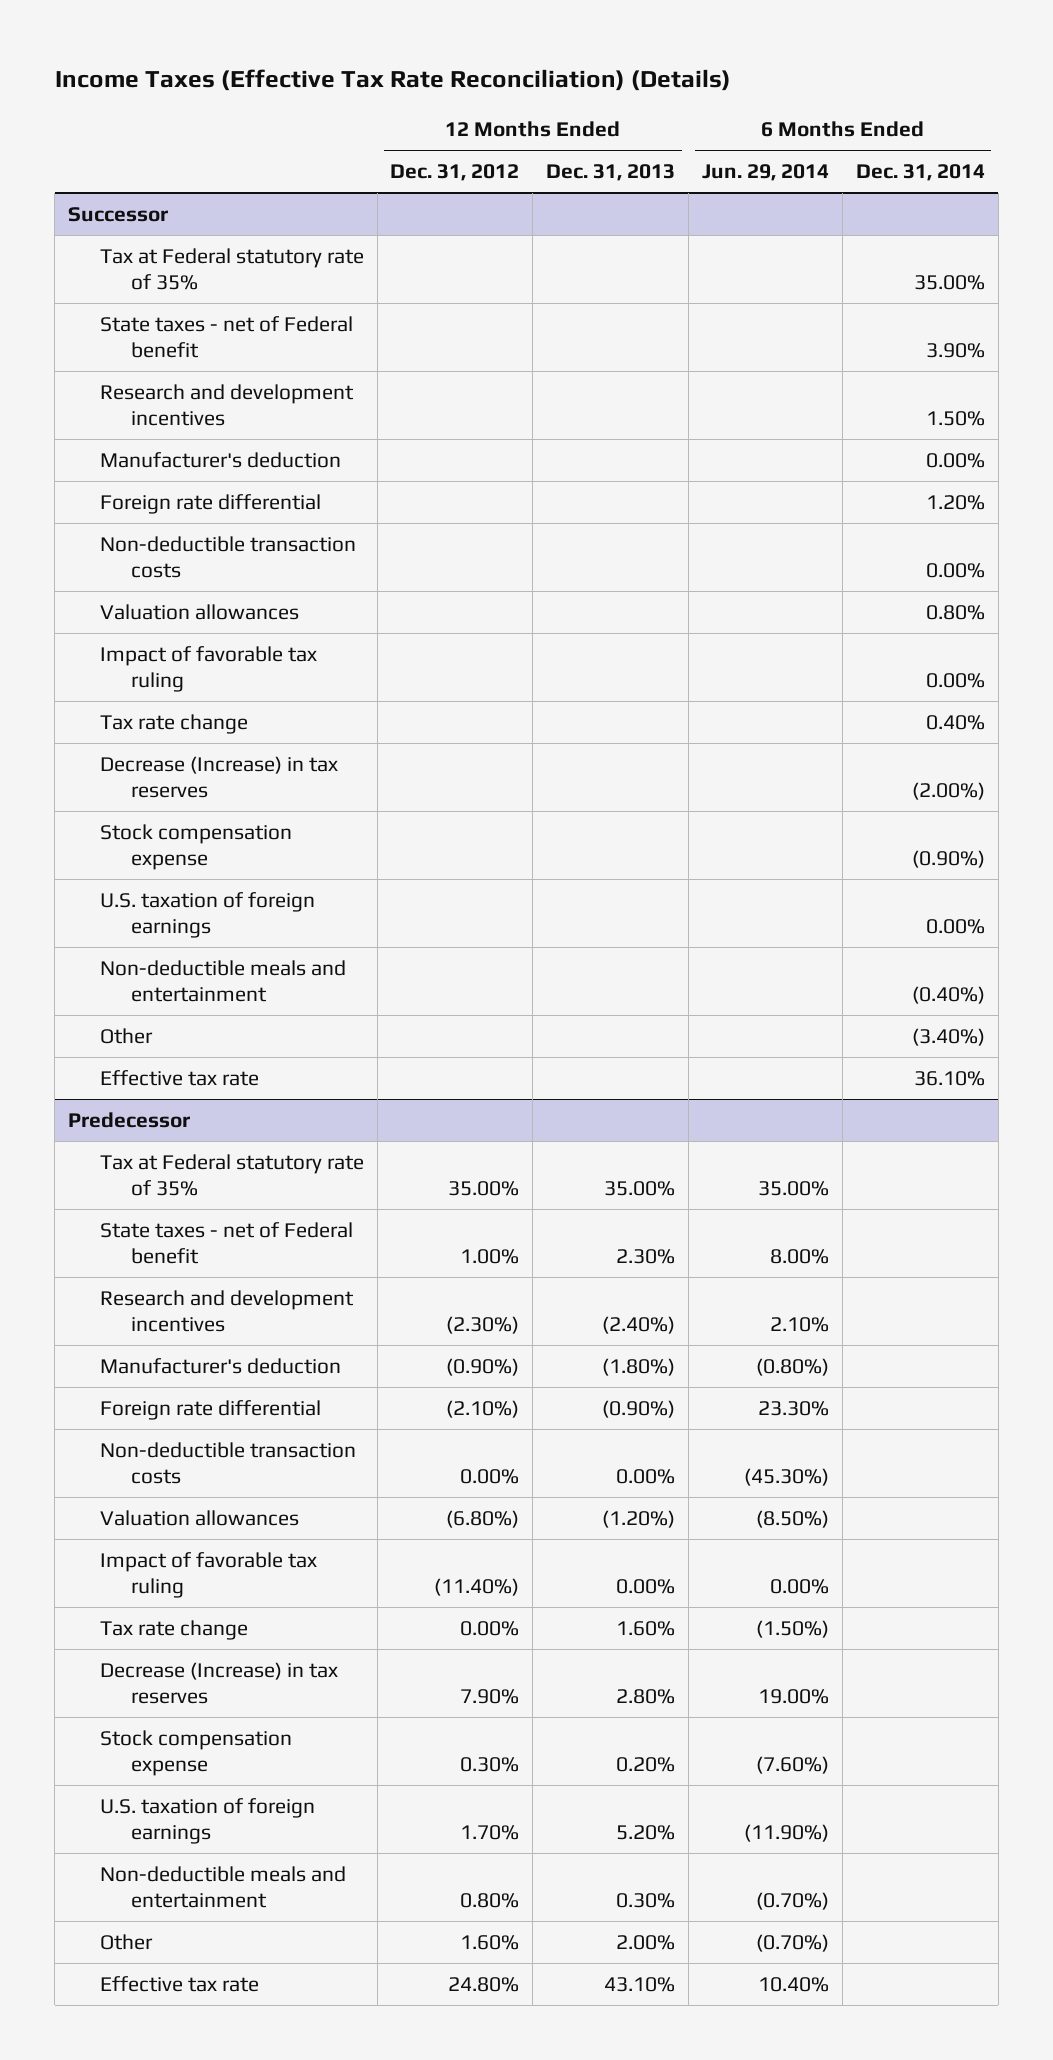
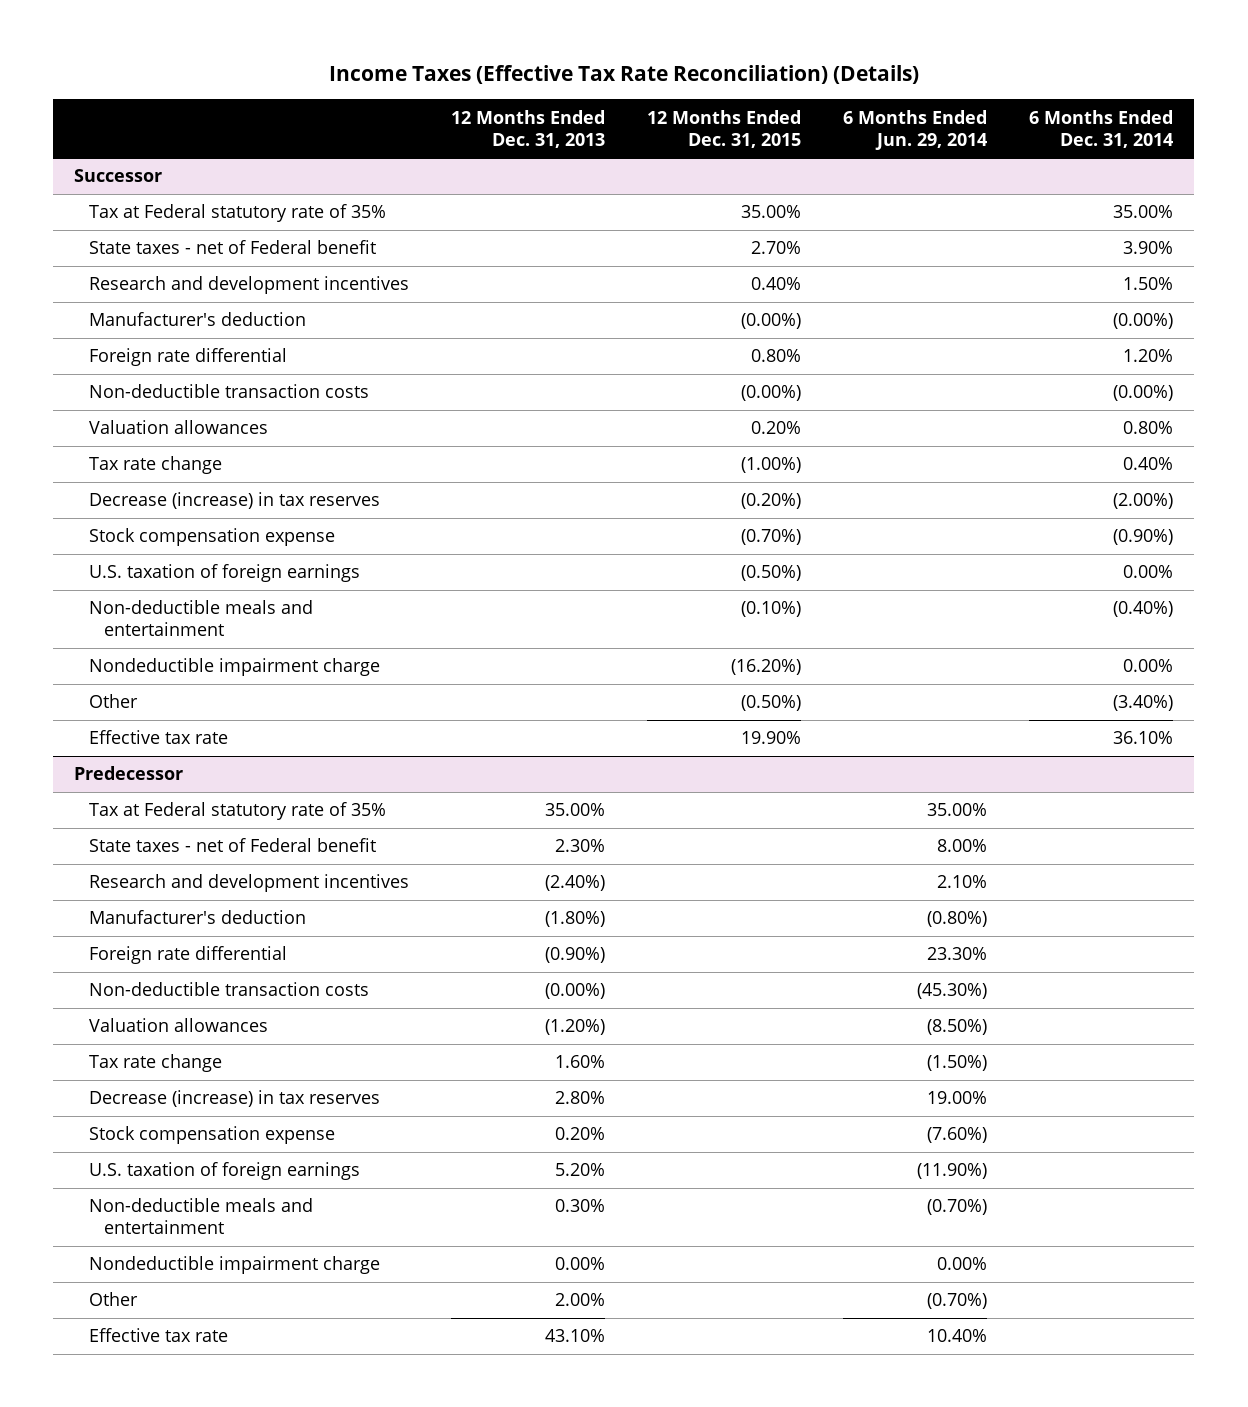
- | 12 Months Ended Dec. 31, 2012 | 12 Months Ended Dec. 31, 2013 | 6 Months Ended Jun. 29, 2014 | 6 Months Ended Dec. 31, 2014
+ | 12 Months Ended Dec. 31, 2013 | 12 Months Ended Dec. 31, 2015 | 6 Months Ended Jun. 29, 2014 | 6 Months Ended Dec. 31, 2014
@ Successor
- Manufacturer's deduction | | | | 0.00%
+ Manufacturer's deduction | | (0.00%) | | (0.00%)
- Non-deductible transaction costs | | | | 0.00%
+ Non-deductible transaction costs | | (0.00%) | | (0.00%)
- Impact of favorable tax ruling | | | | 0.00%
- Decrease (Increase) in tax reserves | | | | (2.00%)
+ Decrease (increase) in tax reserves | | (0.20%) | | (2.00%)
+ Nondeductible impairment charge | | (16.20%) | | 0.00%
@ Predecessor
- Non-deductible transaction costs | 0.00% | 0.00% | (45.30%) |
+ Non-deductible transaction costs | (0.00%) | | (45.30%) |
- Impact of favorable tax ruling | (11.40%) | 0.00% | 0.00% |
- Decrease (Increase) in tax reserves | 7.90% | 2.80% | 19.00% |
+ Decrease (increase) in tax reserves | 2.80% | | 19.00% |
+ Nondeductible impairment charge | 0.00% | | 0.00% |

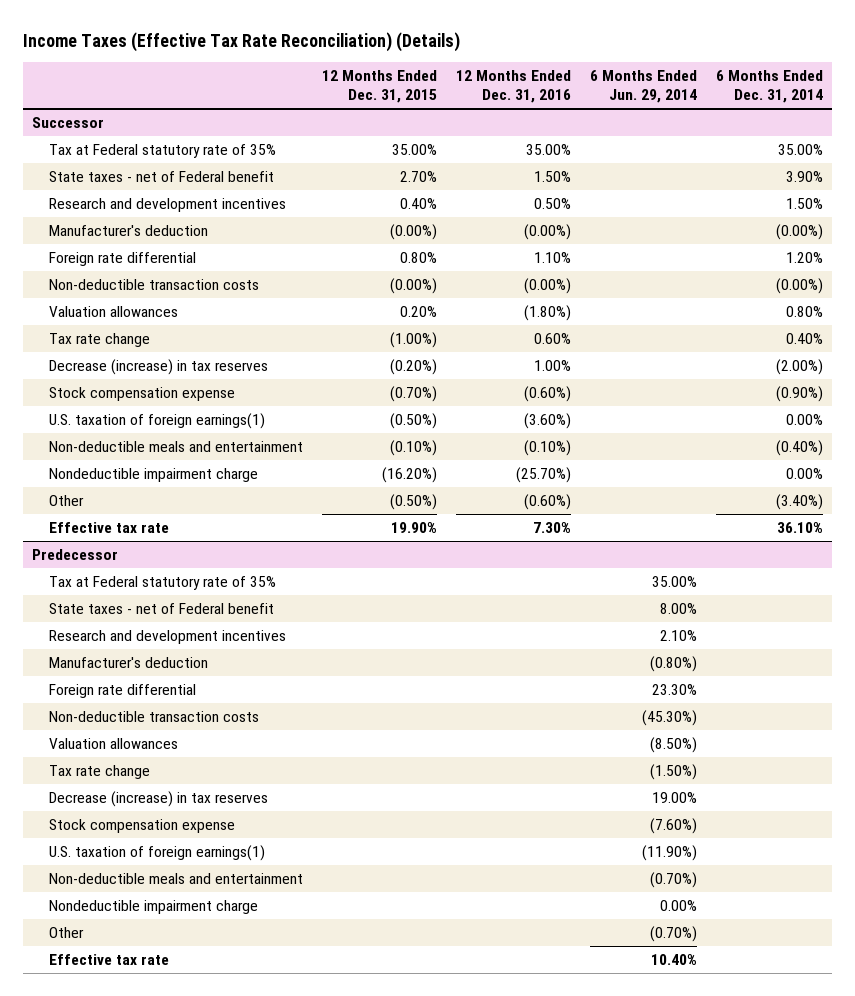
- | 12 Months Ended Dec. 31, 2013 | 12 Months Ended Dec. 31, 2015 | 6 Months Ended Jun. 29, 2014 | 6 Months Ended Dec. 31, 2014
+ | 12 Months Ended Dec. 31, 2015 | 12 Months Ended Dec. 31, 2016 | 6 Months Ended Jun. 29, 2014 | 6 Months Ended Dec. 31, 2014
@ Successor
- U.S. taxation of foreign earnings | | (0.50%) | | 0.00%
+ U.S. taxation of foreign earnings(1) | (0.50%) | (3.60%) | | 0.00%
@ Predecessor
- U.S. taxation of foreign earnings | 5.20% | | (11.90%) |
+ U.S. taxation of foreign earnings(1) | | | (11.90%) |

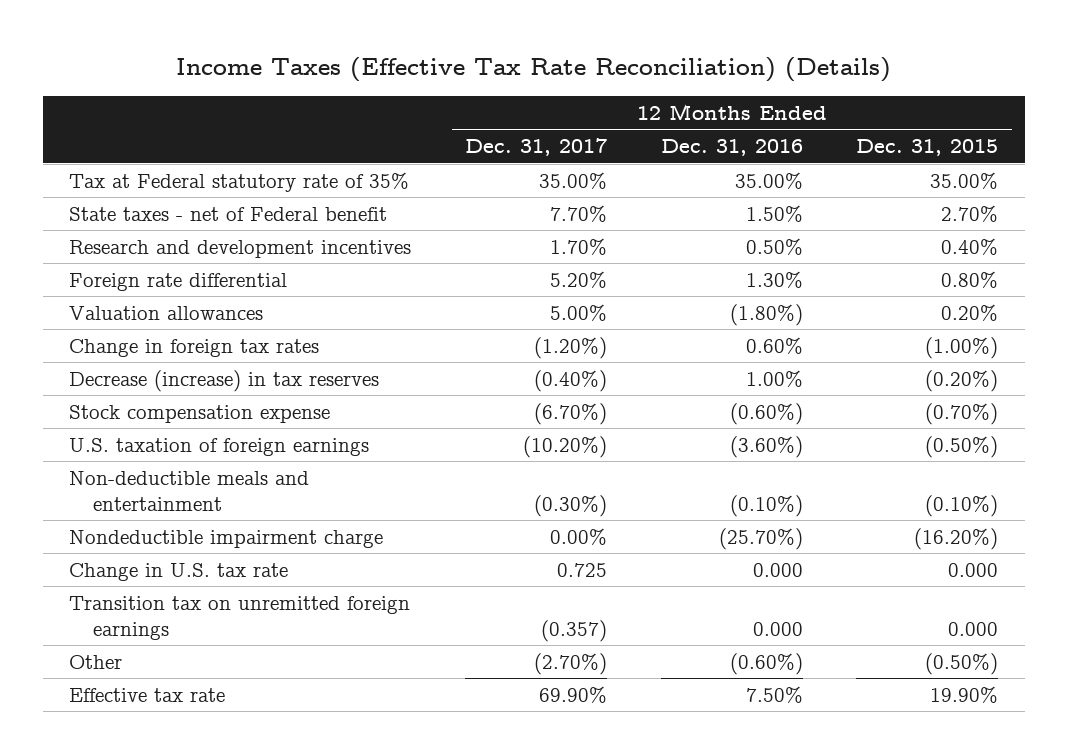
- | 12 Months Ended Dec. 31, 2015 | 12 Months Ended Dec. 31, 2016 | 6 Months Ended Jun. 29, 2014 | 6 Months Ended Dec. 31, 2014
+ | 12 Months Ended Dec. 31, 2017 | 12 Months Ended Dec. 31, 2016 | 12 Months Ended Dec. 31, 2015
- Successor
- Manufacturer's deduction | (0.00%) | (0.00%) | | (0.00%)
- Foreign rate differential | 0.80% | 1.10% | | 1.20%
- Non-deductible transaction costs | (0.00%) | (0.00%) | | (0.00%)
+ Foreign rate differential | 5.20% | 1.30% | 0.80%
- Tax rate change | (1.00%) | 0.60% | | 0.40%
+ Change in foreign tax rates | (1.20%) | 0.60% | (1.00%)
- U.S. taxation of foreign earnings(1) | (0.50%) | (3.60%) | | 0.00%
+ U.S. taxation of foreign earnings | (10.20%) | (3.60%) | (0.50%)
+ Change in U.S. tax rate | 0.725 | 0.000 | 0.000
+ Transition tax on unremitted foreign earnings | (0.357) | 0.000 | 0.000
- Effective tax rate | 19.90% | 7.30% | | 36.10%
- Predecessor
- Tax at Federal statutory rate of 35% | | | 35.00% |
- State taxes - net of Federal benefit | | | 8.00% |
- Research and development incentives | | | 2.10% |
- Manufacturer's deduction | | | (0.80%) |
- Foreign rate differential | | | 23.30% |
- Non-deductible transaction costs | | | (45.30%) |
- Valuation allowances | | | (8.50%) |
- Tax rate change | | | (1.50%) |
- Decrease (increase) in tax reserves | | | 19.00% |
- Stock compensation expense | | | (7.60%) |
- U.S. taxation of foreign earnings(1) | | | (11.90%) |
- Non-deductible meals and entertainment | | | (0.70%) |
- Nondeductible impairment charge | | | 0.00% |
- Other | | | (0.70%) |
- Effective tax rate | | | 10.40% |
+ Effective tax rate | 69.90% | 7.50% | 19.90%

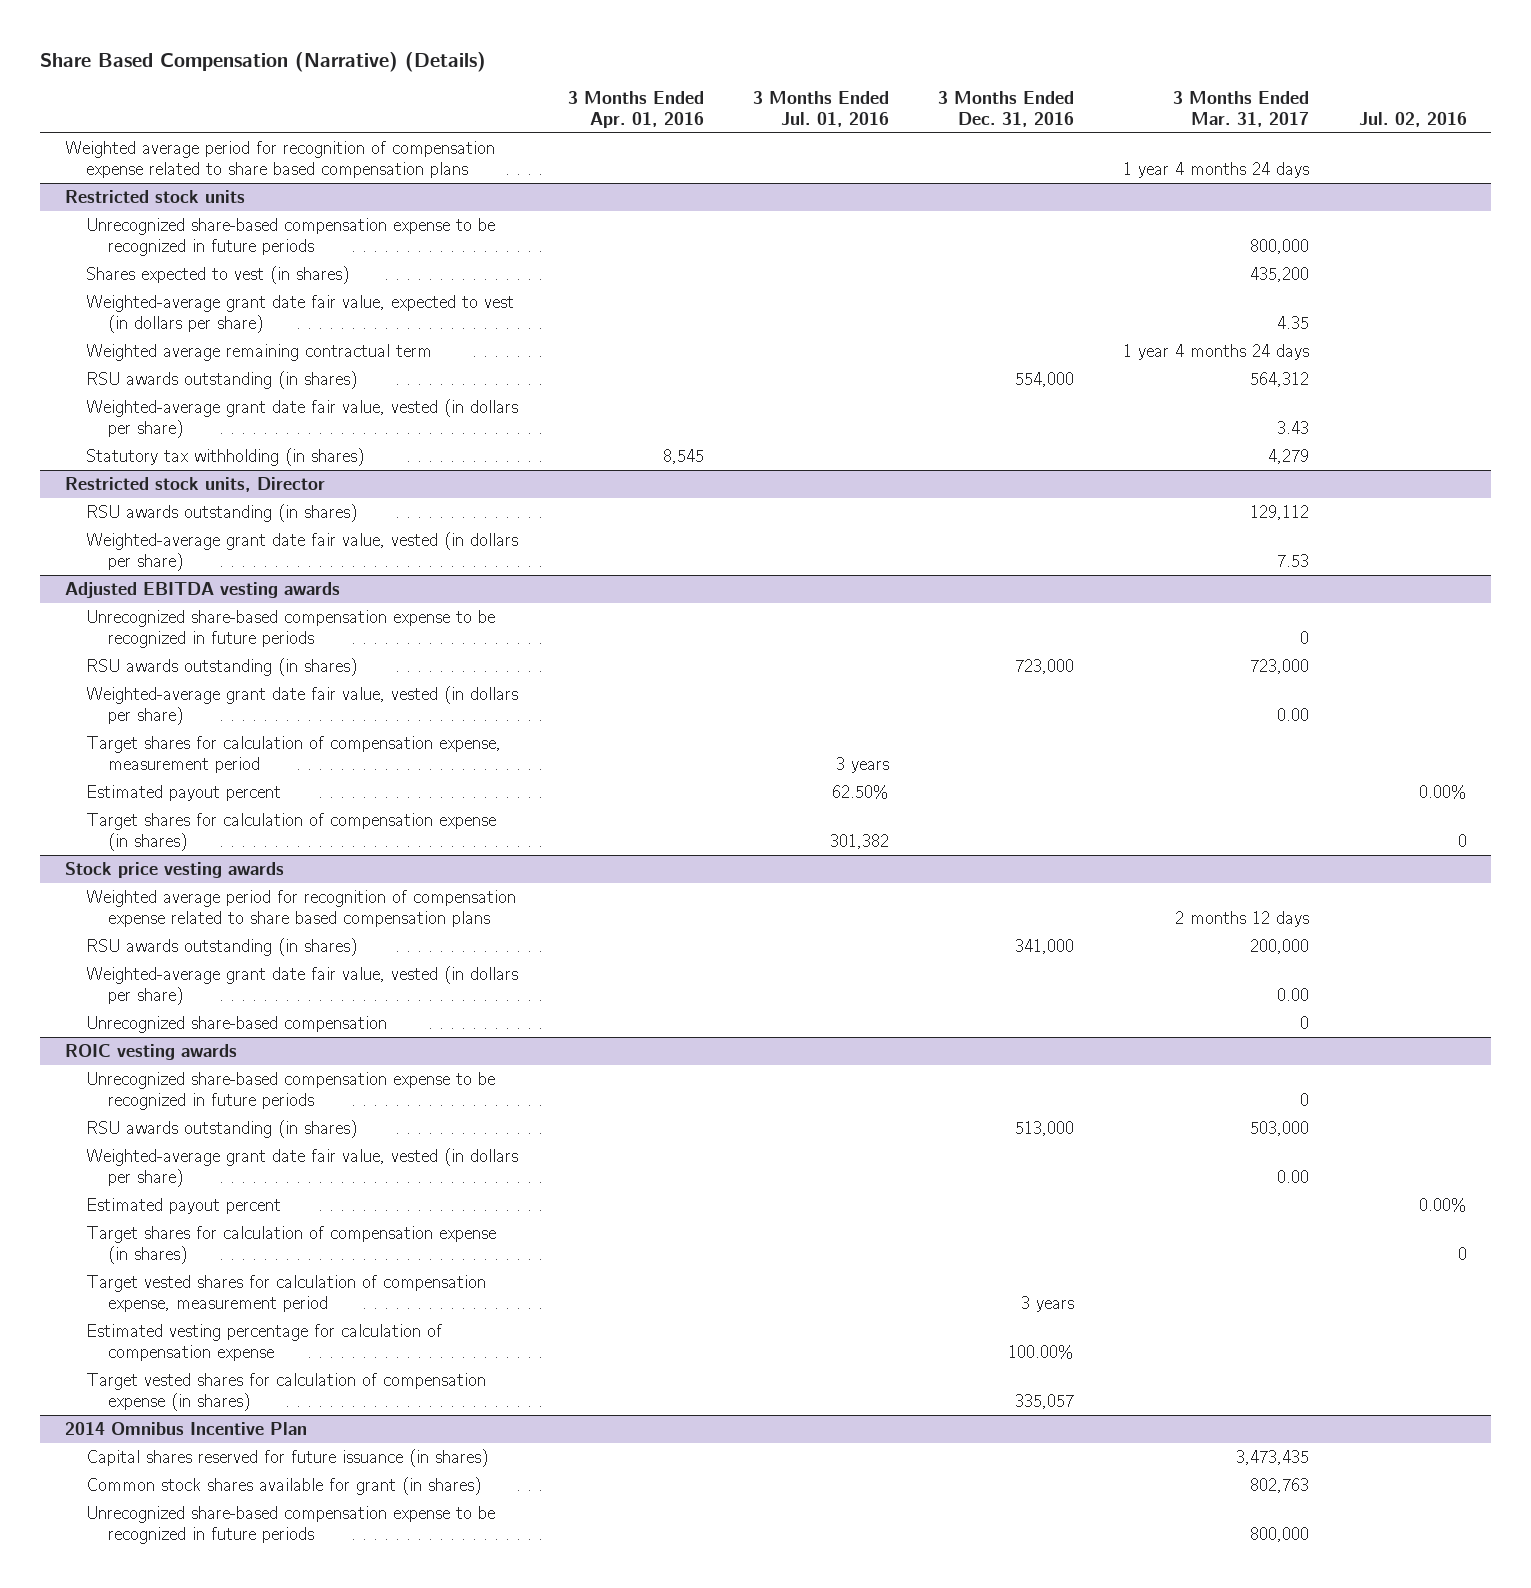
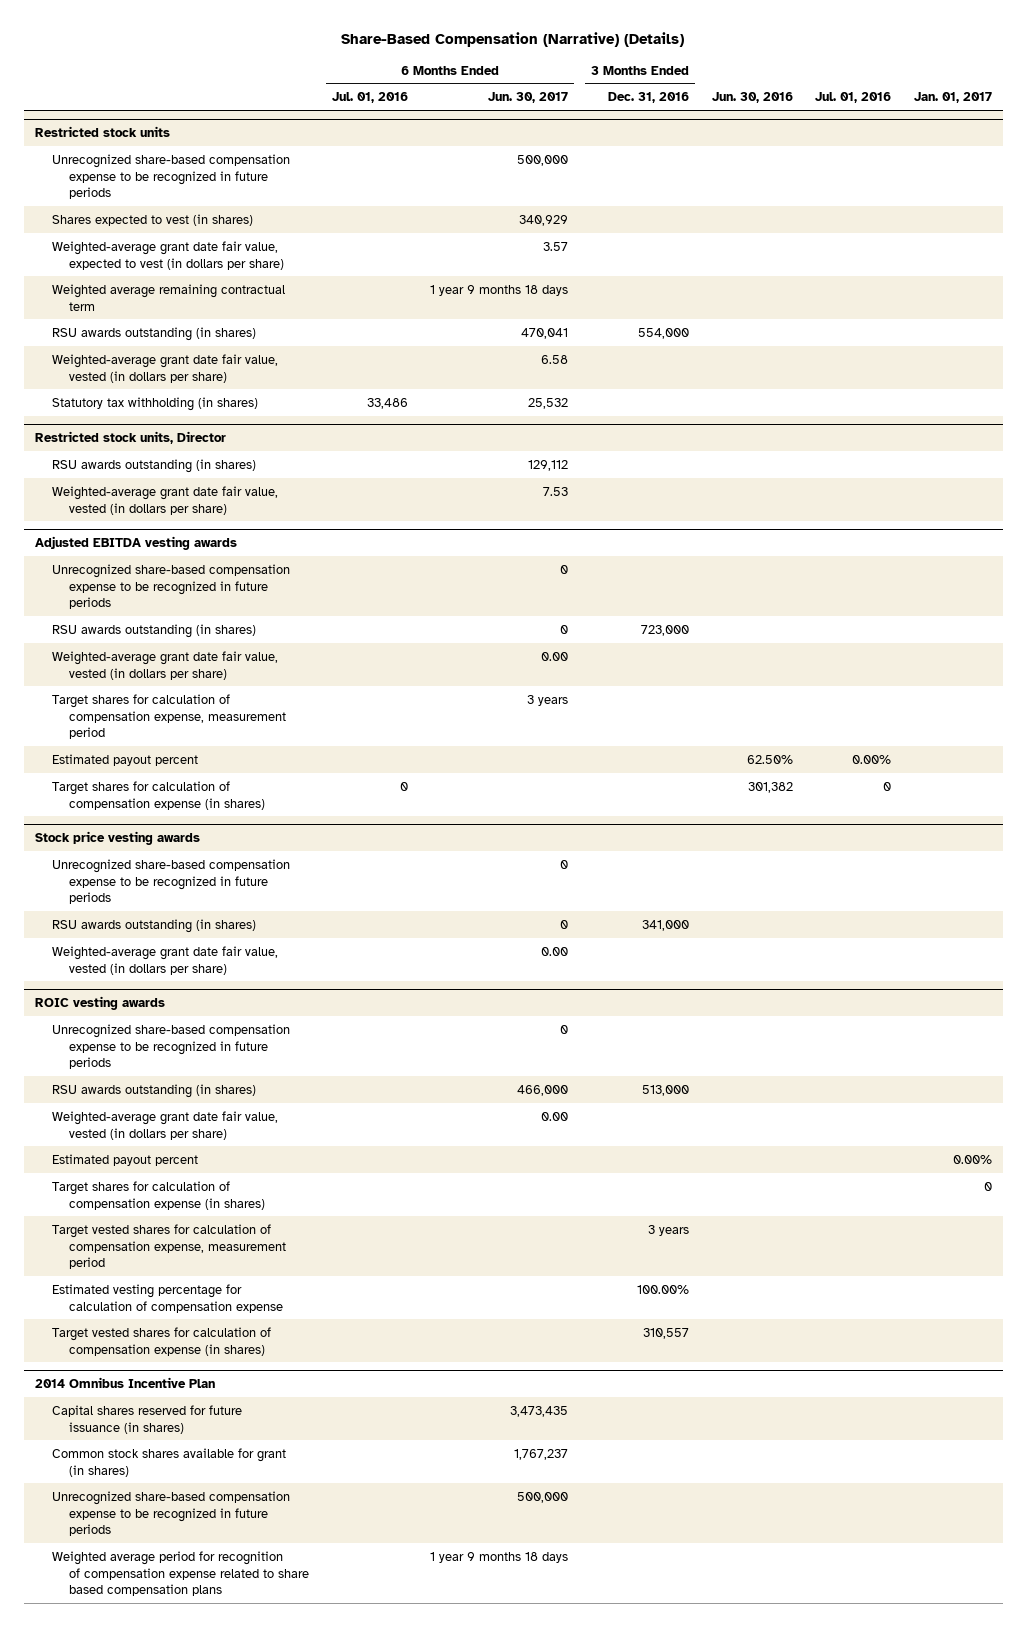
- Share Based Compensation (Narrative) (Details)
+ Share-Based Compensation (Narrative) (Details)
- | 3 Months Ended Apr. 01, 2016 | 3 Months Ended Jul. 01, 2016 | 3 Months Ended Dec. 31, 2016 | 3 Months Ended Mar. 31, 2017 | Jul. 02, 2016
+ | 6 Months Ended Jul. 01, 2016 | 6 Months Ended Jun. 30, 2017 | 3 Months Ended Dec. 31, 2016 | Jun. 30, 2016 | Jul. 01, 2016 | Jan. 01, 2017
- Weighted average period for recognition of compensation expense related to share based compensation plans | | | | 1 year 4 months 24 days |
@ Stock price vesting awards
- Weighted average period for recognition of compensation expense related to share based compensation plans | | | | 2 months 12 days |
+ Unrecognized share-based compensation expense to be recognized in future periods | | 0 | | | |
- Unrecognized share-based compensation | | | | 0 |
@ ROIC vesting awards
- Target vested shares for calculation of compensation expense (in shares) | | | 335,057 | |
+ Target vested shares for calculation of compensation expense (in shares) | | | 310,557 | | |
@ 2014 Omnibus Incentive Plan
+ Weighted average period for recognition of compensation expense related to share based compensation plans | | 1 year 9 months 18 days | | | |

